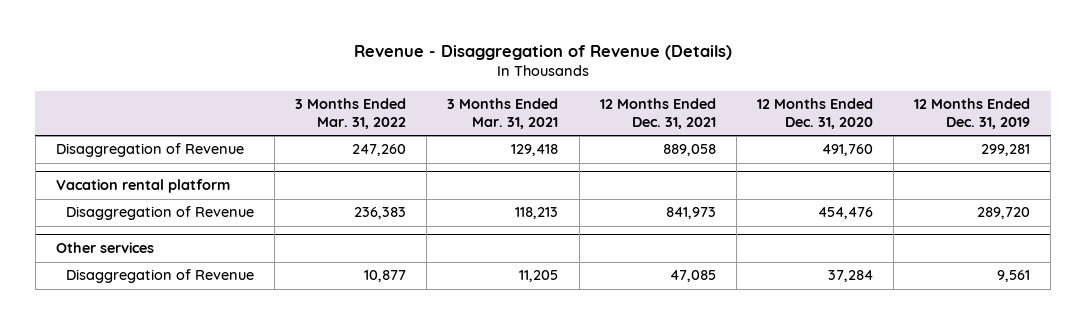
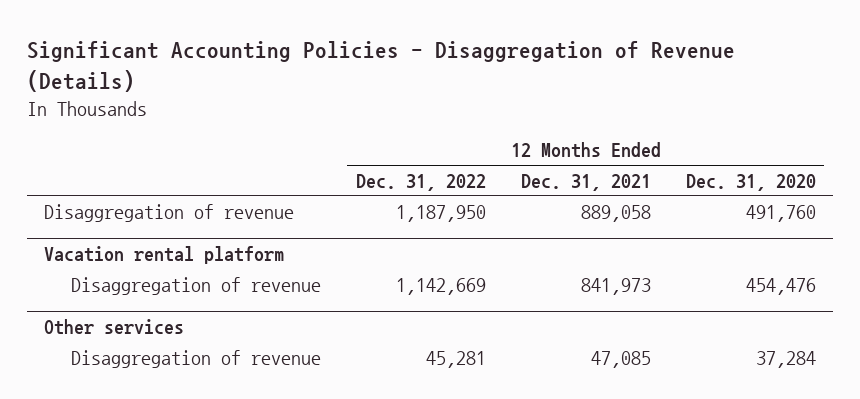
- Revenue - Disaggregation of Revenue (Details)
+ Significant Accounting Policies - Disaggregation of Revenue (Details)
- | 3 Months Ended Mar. 31, 2022 | 3 Months Ended Mar. 31, 2021 | 12 Months Ended Dec. 31, 2021 | 12 Months Ended Dec. 31, 2020 | 12 Months Ended Dec. 31, 2019
+ | 12 Months Ended Dec. 31, 2022 | 12 Months Ended Dec. 31, 2021 | 12 Months Ended Dec. 31, 2020
- Disaggregation of Revenue | 247,260 | 129,418 | 889,058 | 491,760 | 299,281
+ Disaggregation of revenue | 1,187,950 | 889,058 | 491,760
@ Vacation rental platform
- Disaggregation of Revenue | 236,383 | 118,213 | 841,973 | 454,476 | 289,720
+ Disaggregation of revenue | 1,142,669 | 841,973 | 454,476
@ Other services
- Disaggregation of Revenue | 10,877 | 11,205 | 47,085 | 37,284 | 9,561
+ Disaggregation of revenue | 45,281 | 47,085 | 37,284

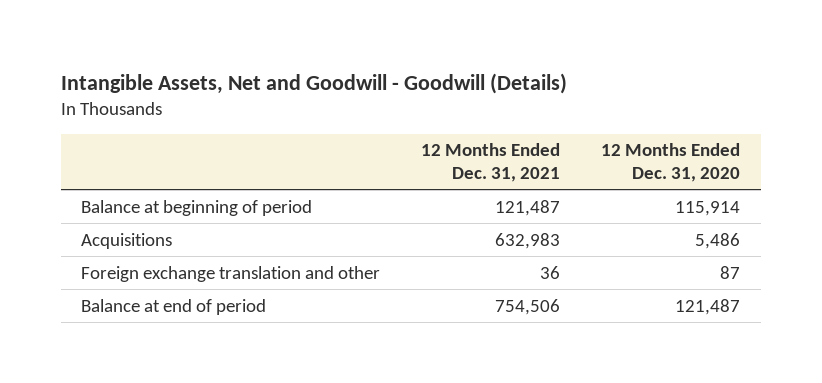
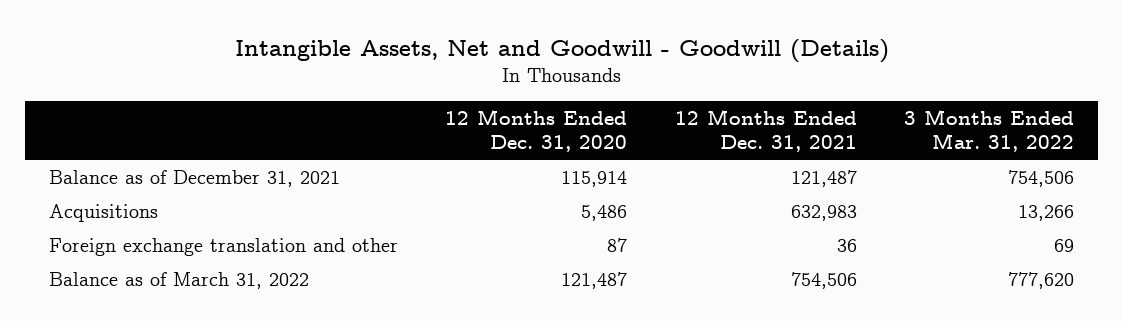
- | 12 Months Ended Dec. 31, 2021 | 12 Months Ended Dec. 31, 2020
+ | 12 Months Ended Dec. 31, 2020 | 12 Months Ended Dec. 31, 2021 | 3 Months Ended Mar. 31, 2022
- Balance at beginning of period | 121,487 | 115,914
+ Balance as of December 31, 2021 | 115,914 | 121,487 | 754,506
- Balance at end of period | 754,506 | 121,487
+ Balance as of March 31, 2022 | 121,487 | 754,506 | 777,620

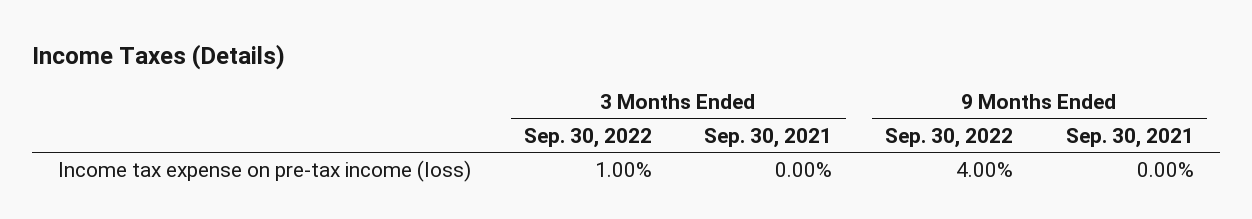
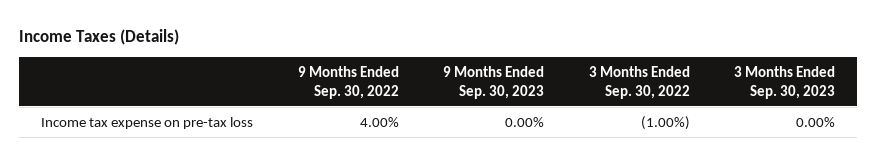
- | 3 Months Ended Sep. 30, 2022 | 3 Months Ended Sep. 30, 2021 | 9 Months Ended Sep. 30, 2022 | 9 Months Ended Sep. 30, 2021
+ | 9 Months Ended Sep. 30, 2022 | 9 Months Ended Sep. 30, 2023 | 3 Months Ended Sep. 30, 2022 | 3 Months Ended Sep. 30, 2023
- Income tax expense on pre-tax income (loss) | 1.00% | 0.00% | 4.00% | 0.00%
+ Income tax expense on pre-tax loss | 4.00% | 0.00% | (1.00%) | 0.00%

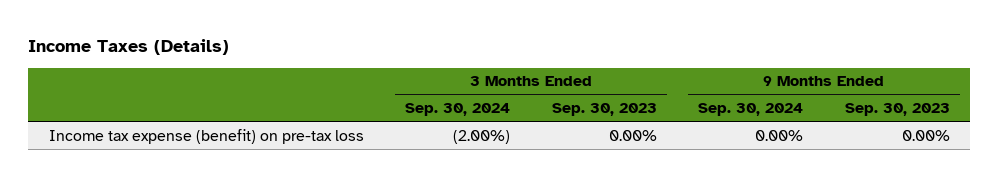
- | 9 Months Ended Sep. 30, 2022 | 9 Months Ended Sep. 30, 2023 | 3 Months Ended Sep. 30, 2022 | 3 Months Ended Sep. 30, 2023
+ | 3 Months Ended Sep. 30, 2024 | 3 Months Ended Sep. 30, 2023 | 9 Months Ended Sep. 30, 2024 | 9 Months Ended Sep. 30, 2023
- Income tax expense on pre-tax loss | 4.00% | 0.00% | (1.00%) | 0.00%
+ Income tax expense (benefit) on pre-tax loss | (2.00%) | 0.00% | 0.00% | 0.00%

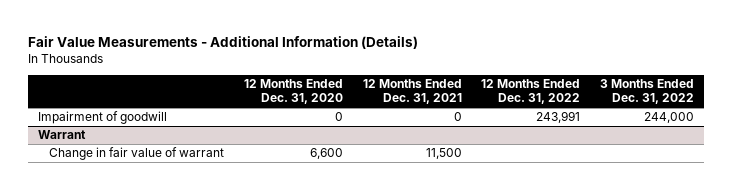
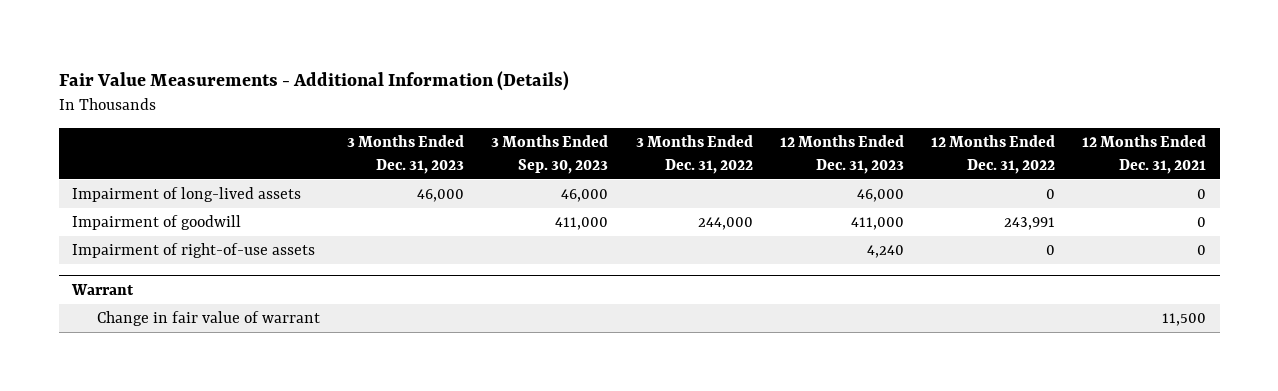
- | 12 Months Ended Dec. 31, 2020 | 12 Months Ended Dec. 31, 2021 | 12 Months Ended Dec. 31, 2022 | 3 Months Ended Dec. 31, 2022
+ | 3 Months Ended Dec. 31, 2023 | 3 Months Ended Sep. 30, 2023 | 3 Months Ended Dec. 31, 2022 | 12 Months Ended Dec. 31, 2023 | 12 Months Ended Dec. 31, 2022 | 12 Months Ended Dec. 31, 2021
+ Impairment of long-lived assets | 46,000 | 46,000 | | 46,000 | 0 | 0
+ Impairment of right-of-use assets | | | | 4,240 | 0 | 0

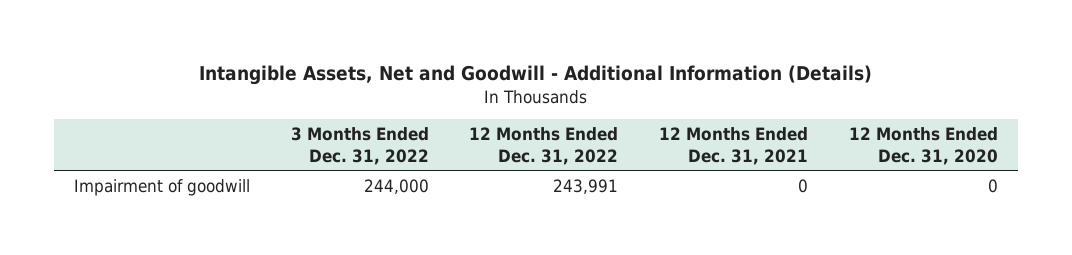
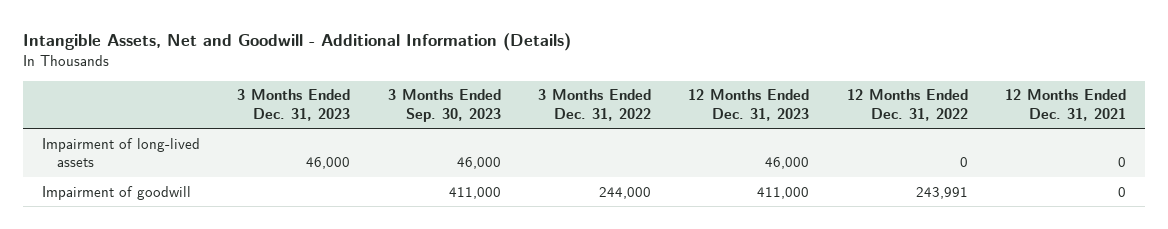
- | 3 Months Ended Dec. 31, 2022 | 12 Months Ended Dec. 31, 2022 | 12 Months Ended Dec. 31, 2021 | 12 Months Ended Dec. 31, 2020
+ | 3 Months Ended Dec. 31, 2023 | 3 Months Ended Sep. 30, 2023 | 3 Months Ended Dec. 31, 2022 | 12 Months Ended Dec. 31, 2023 | 12 Months Ended Dec. 31, 2022 | 12 Months Ended Dec. 31, 2021
+ Impairment of long-lived assets | 46,000 | 46,000 | | 46,000 | 0 | 0

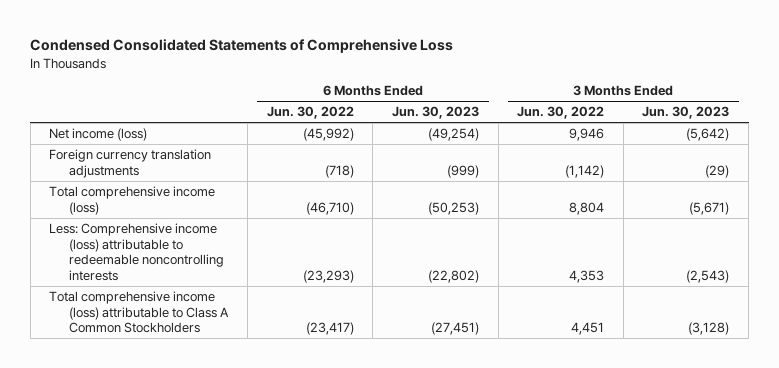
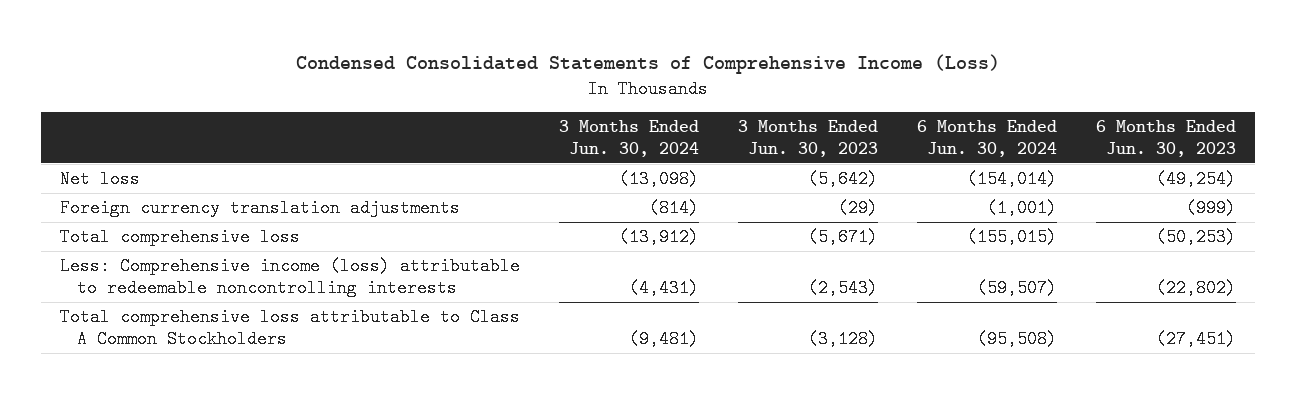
- Condensed Consolidated Statements of Comprehensive Loss
+ Condensed Consolidated Statements of Comprehensive Income (Loss)
- | 6 Months Ended Jun. 30, 2022 | 6 Months Ended Jun. 30, 2023 | 3 Months Ended Jun. 30, 2022 | 3 Months Ended Jun. 30, 2023
+ | 3 Months Ended Jun. 30, 2024 | 3 Months Ended Jun. 30, 2023 | 6 Months Ended Jun. 30, 2024 | 6 Months Ended Jun. 30, 2023
- Net income (loss) | (45,992) | (49,254) | 9,946 | (5,642)
+ Net loss | (13,098) | (5,642) | (154,014) | (49,254)
- Total comprehensive income (loss) | (46,710) | (50,253) | 8,804 | (5,671)
+ Total comprehensive loss | (13,912) | (5,671) | (155,015) | (50,253)
- Total comprehensive income (loss) attributable to Class A Common Stockholders | (23,417) | (27,451) | 4,451 | (3,128)
+ Total comprehensive loss attributable to Class A Common Stockholders | (9,481) | (3,128) | (95,508) | (27,451)

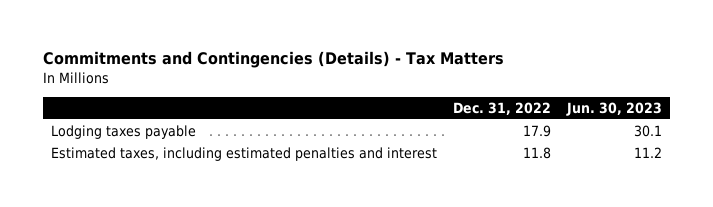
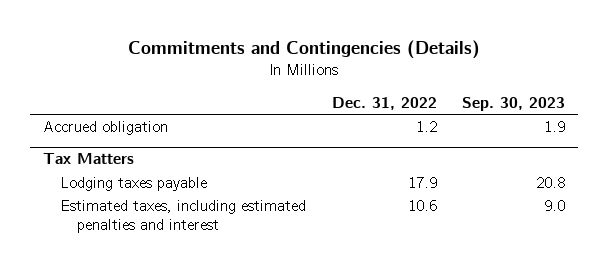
- Commitments and Contingencies (Details) - Tax Matters
+ Commitments and Contingencies (Details)
- | Dec. 31, 2022 | Jun. 30, 2023
+ | Dec. 31, 2022 | Sep. 30, 2023
+ Accrued obligation | 1.2 | 1.9
+ Tax Matters
- Estimated taxes, including estimated penalties and interest | 11.8 | 11.2
+ Estimated taxes, including estimated penalties and interest | 10.6 | 9.0

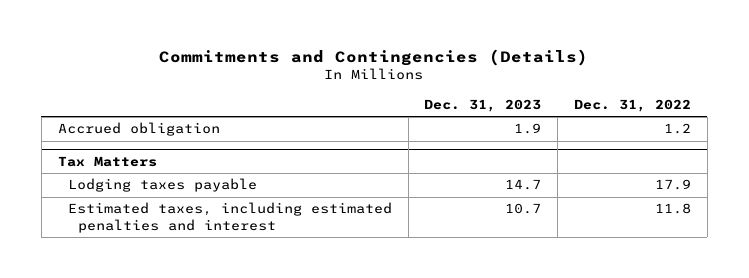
- | Dec. 31, 2022 | Sep. 30, 2023
+ | Dec. 31, 2023 | Dec. 31, 2022
@ Tax Matters
- Estimated taxes, including estimated penalties and interest | 10.6 | 9.0
+ Estimated taxes, including estimated penalties and interest | 10.7 | 11.8

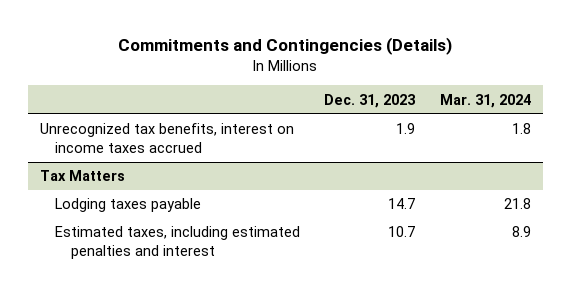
- | Dec. 31, 2023 | Dec. 31, 2022
+ | Dec. 31, 2023 | Mar. 31, 2024
- Accrued obligation | 1.9 | 1.2
+ Unrecognized tax benefits, interest on income taxes accrued | 1.9 | 1.8

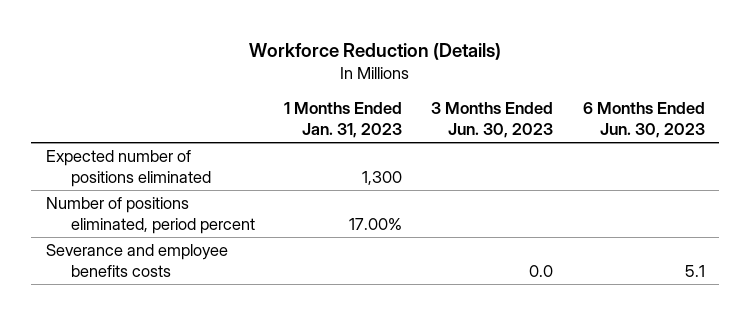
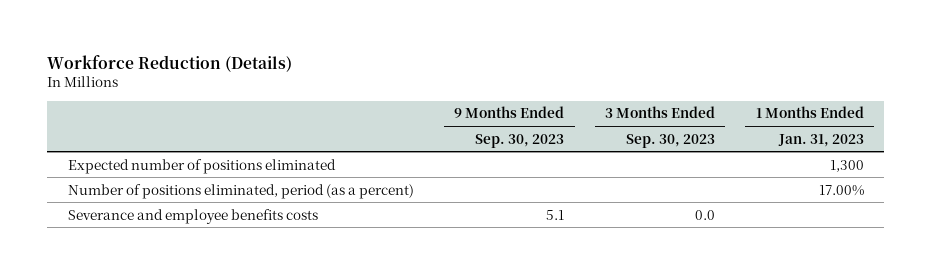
- | 1 Months Ended Jan. 31, 2023 | 3 Months Ended Jun. 30, 2023 | 6 Months Ended Jun. 30, 2023
+ | 9 Months Ended Sep. 30, 2023 | 3 Months Ended Sep. 30, 2023 | 1 Months Ended Jan. 31, 2023
- Number of positions eliminated, period percent | 17.00% | |
+ Number of positions eliminated, period (as a percent) | | | 17.00%

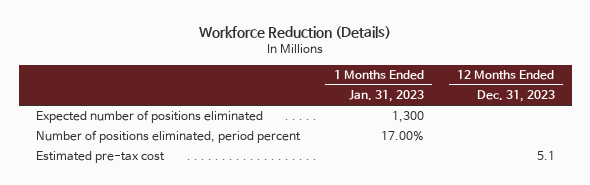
- | 9 Months Ended Sep. 30, 2023 | 3 Months Ended Sep. 30, 2023 | 1 Months Ended Jan. 31, 2023
+ | 1 Months Ended Jan. 31, 2023 | 12 Months Ended Dec. 31, 2023
- Number of positions eliminated, period (as a percent) | | | 17.00%
- Severance and employee benefits costs | 5.1 | 0.0 |
+ Number of positions eliminated, period percent | 17.00% |
+ Estimated pre-tax cost | | 5.1

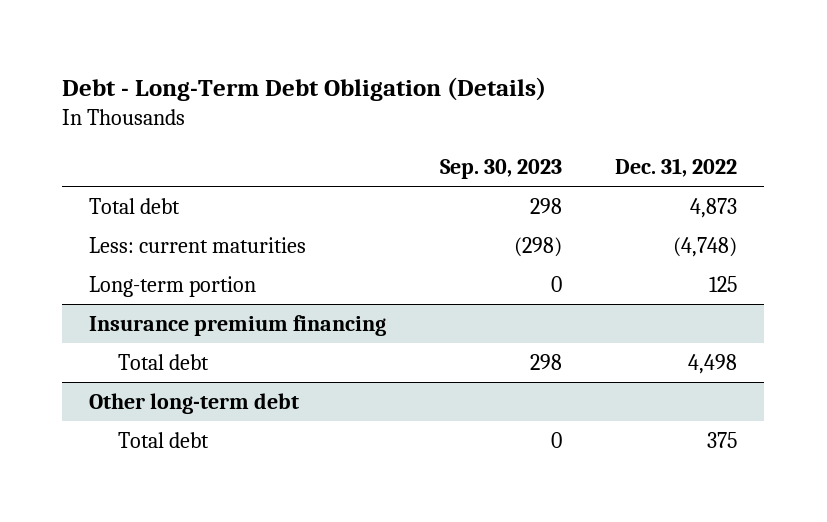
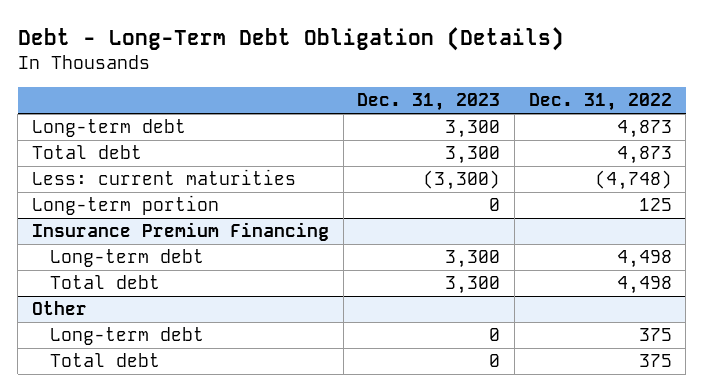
- | Sep. 30, 2023 | Dec. 31, 2022
+ | Dec. 31, 2023 | Dec. 31, 2022
+ Long-term debt | 3,300 | 4,873
- Insurance premium financing
+ Insurance Premium Financing
+ Long-term debt | 3,300 | 4,498
- Other long-term debt
+ Other
+ Long-term debt | 0 | 375

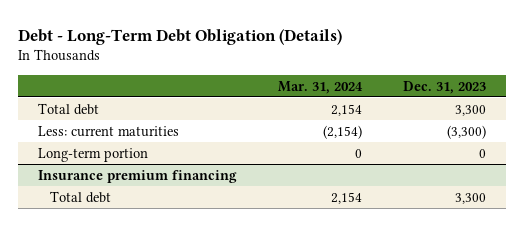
- | Dec. 31, 2023 | Dec. 31, 2022
+ | Mar. 31, 2024 | Dec. 31, 2023
- Long-term debt | 3,300 | 4,873
- Insurance Premium Financing
- Long-term debt | 3,300 | 4,498
+ Insurance premium financing
- Other
- Long-term debt | 0 | 375
- Total debt | 0 | 375

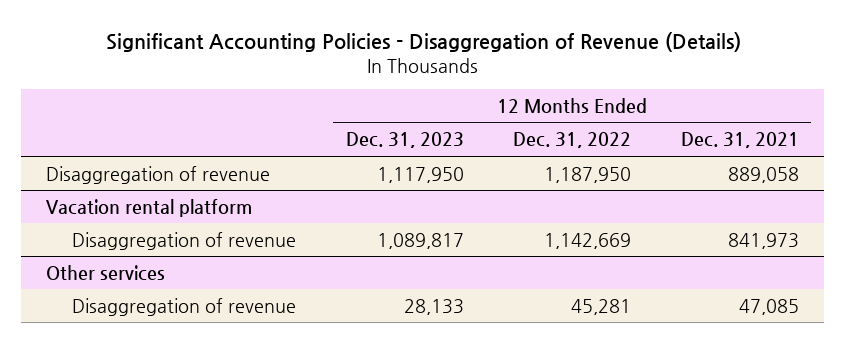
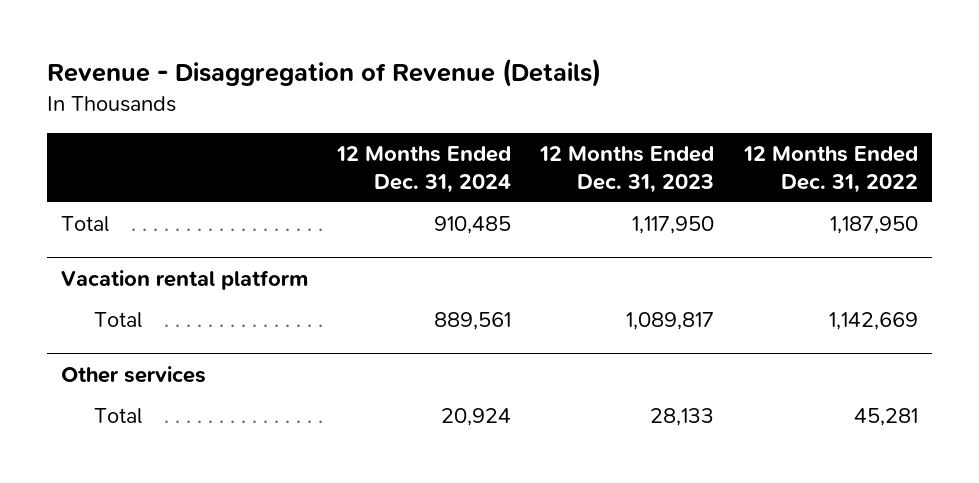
- Significant Accounting Policies - Disaggregation of Revenue (Details)
+ Revenue - Disaggregation of Revenue (Details)
- | 12 Months Ended Dec. 31, 2023 | 12 Months Ended Dec. 31, 2022 | 12 Months Ended Dec. 31, 2021
+ | 12 Months Ended Dec. 31, 2024 | 12 Months Ended Dec. 31, 2023 | 12 Months Ended Dec. 31, 2022
- Disaggregation of revenue | 1,117,950 | 1,187,950 | 889,058
+ Total | 910,485 | 1,117,950 | 1,187,950
@ Vacation rental platform
- Disaggregation of revenue | 1,089,817 | 1,142,669 | 841,973
+ Total | 889,561 | 1,089,817 | 1,142,669
@ Other services
- Disaggregation of revenue | 28,133 | 45,281 | 47,085
+ Total | 20,924 | 28,133 | 45,281

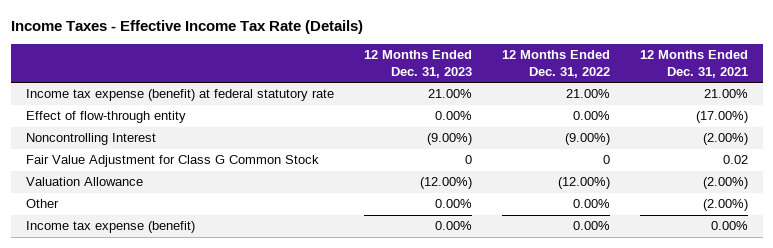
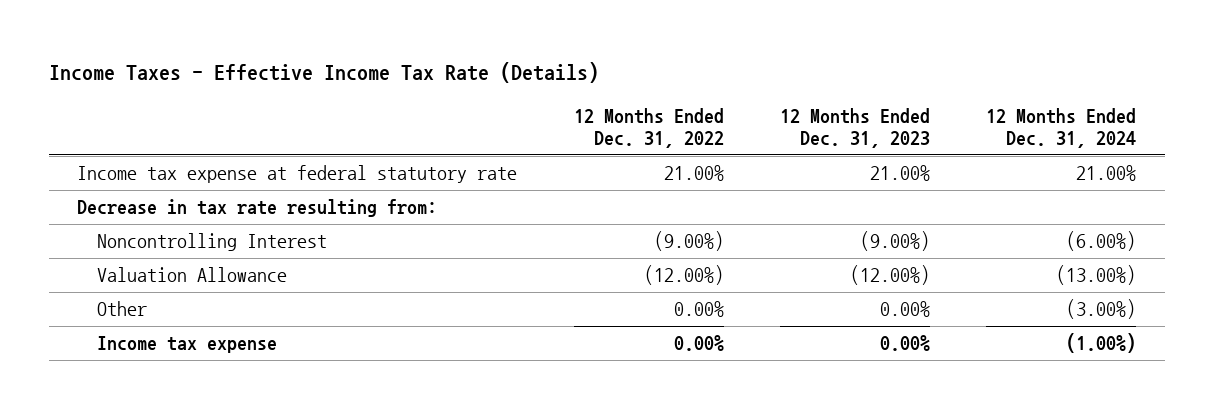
- | 12 Months Ended Dec. 31, 2023 | 12 Months Ended Dec. 31, 2022 | 12 Months Ended Dec. 31, 2021
+ | 12 Months Ended Dec. 31, 2022 | 12 Months Ended Dec. 31, 2023 | 12 Months Ended Dec. 31, 2024
- Income tax expense (benefit) at federal statutory rate | 21.00% | 21.00% | 21.00%
- Effect of flow-through entity | 0.00% | 0.00% | (17.00%)
+ Income tax expense at federal statutory rate | 21.00% | 21.00% | 21.00%
+ Decrease in tax rate resulting from:
- Fair Value Adjustment for Class G Common Stock | 0 | 0 | 0.02
- Income tax expense (benefit) | 0.00% | 0.00% | 0.00%
+ Income tax expense | 0.00% | 0.00% | (1.00%)

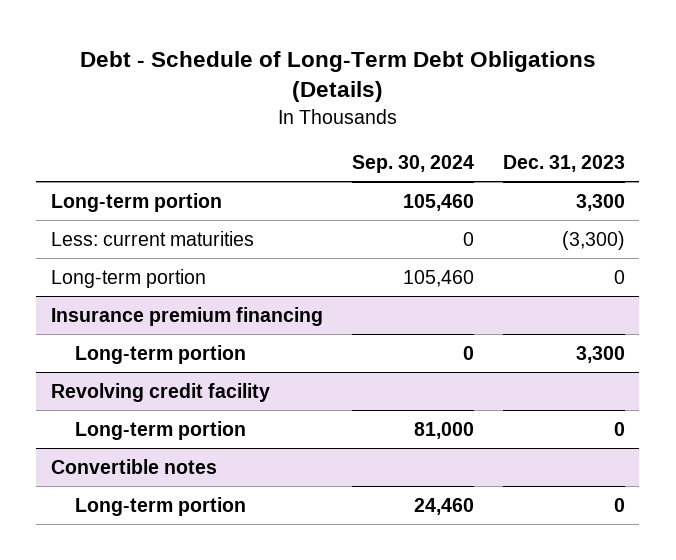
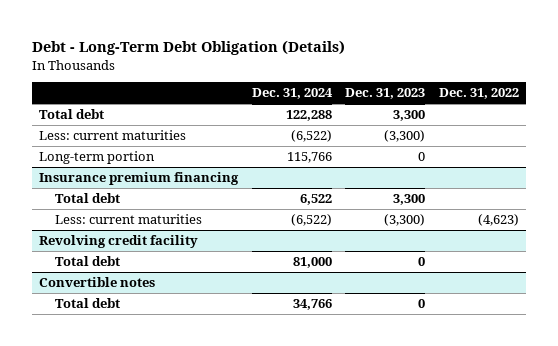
- Debt - Schedule of Long-Term Debt Obligations (Details)
+ Debt - Long-Term Debt Obligation (Details)
- | Sep. 30, 2024 | Dec. 31, 2023
+ | Dec. 31, 2024 | Dec. 31, 2023 | Dec. 31, 2022
- Long-term portion | 105,460 | 3,300
+ Total debt | 122,288 | 3,300 |
@ Insurance premium financing
- Long-term portion | 0 | 3,300
+ Total debt | 6,522 | 3,300 |
+ Less: current maturities | (6,522) | (3,300) | (4,623)
@ Revolving credit facility
- Long-term portion | 81,000 | 0
+ Total debt | 81,000 | 0 |
@ Convertible notes
- Long-term portion | 24,460 | 0
+ Total debt | 34,766 | 0 |

